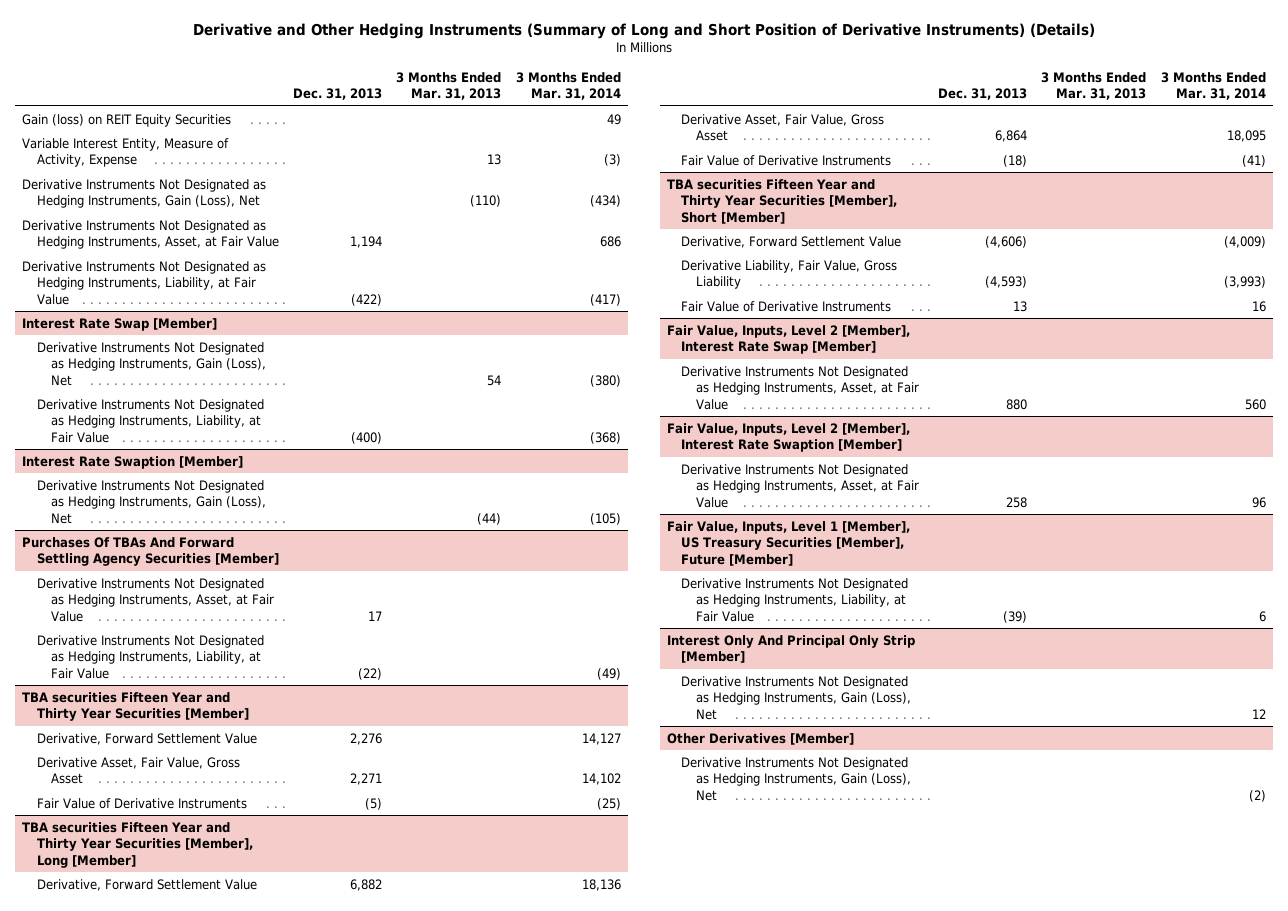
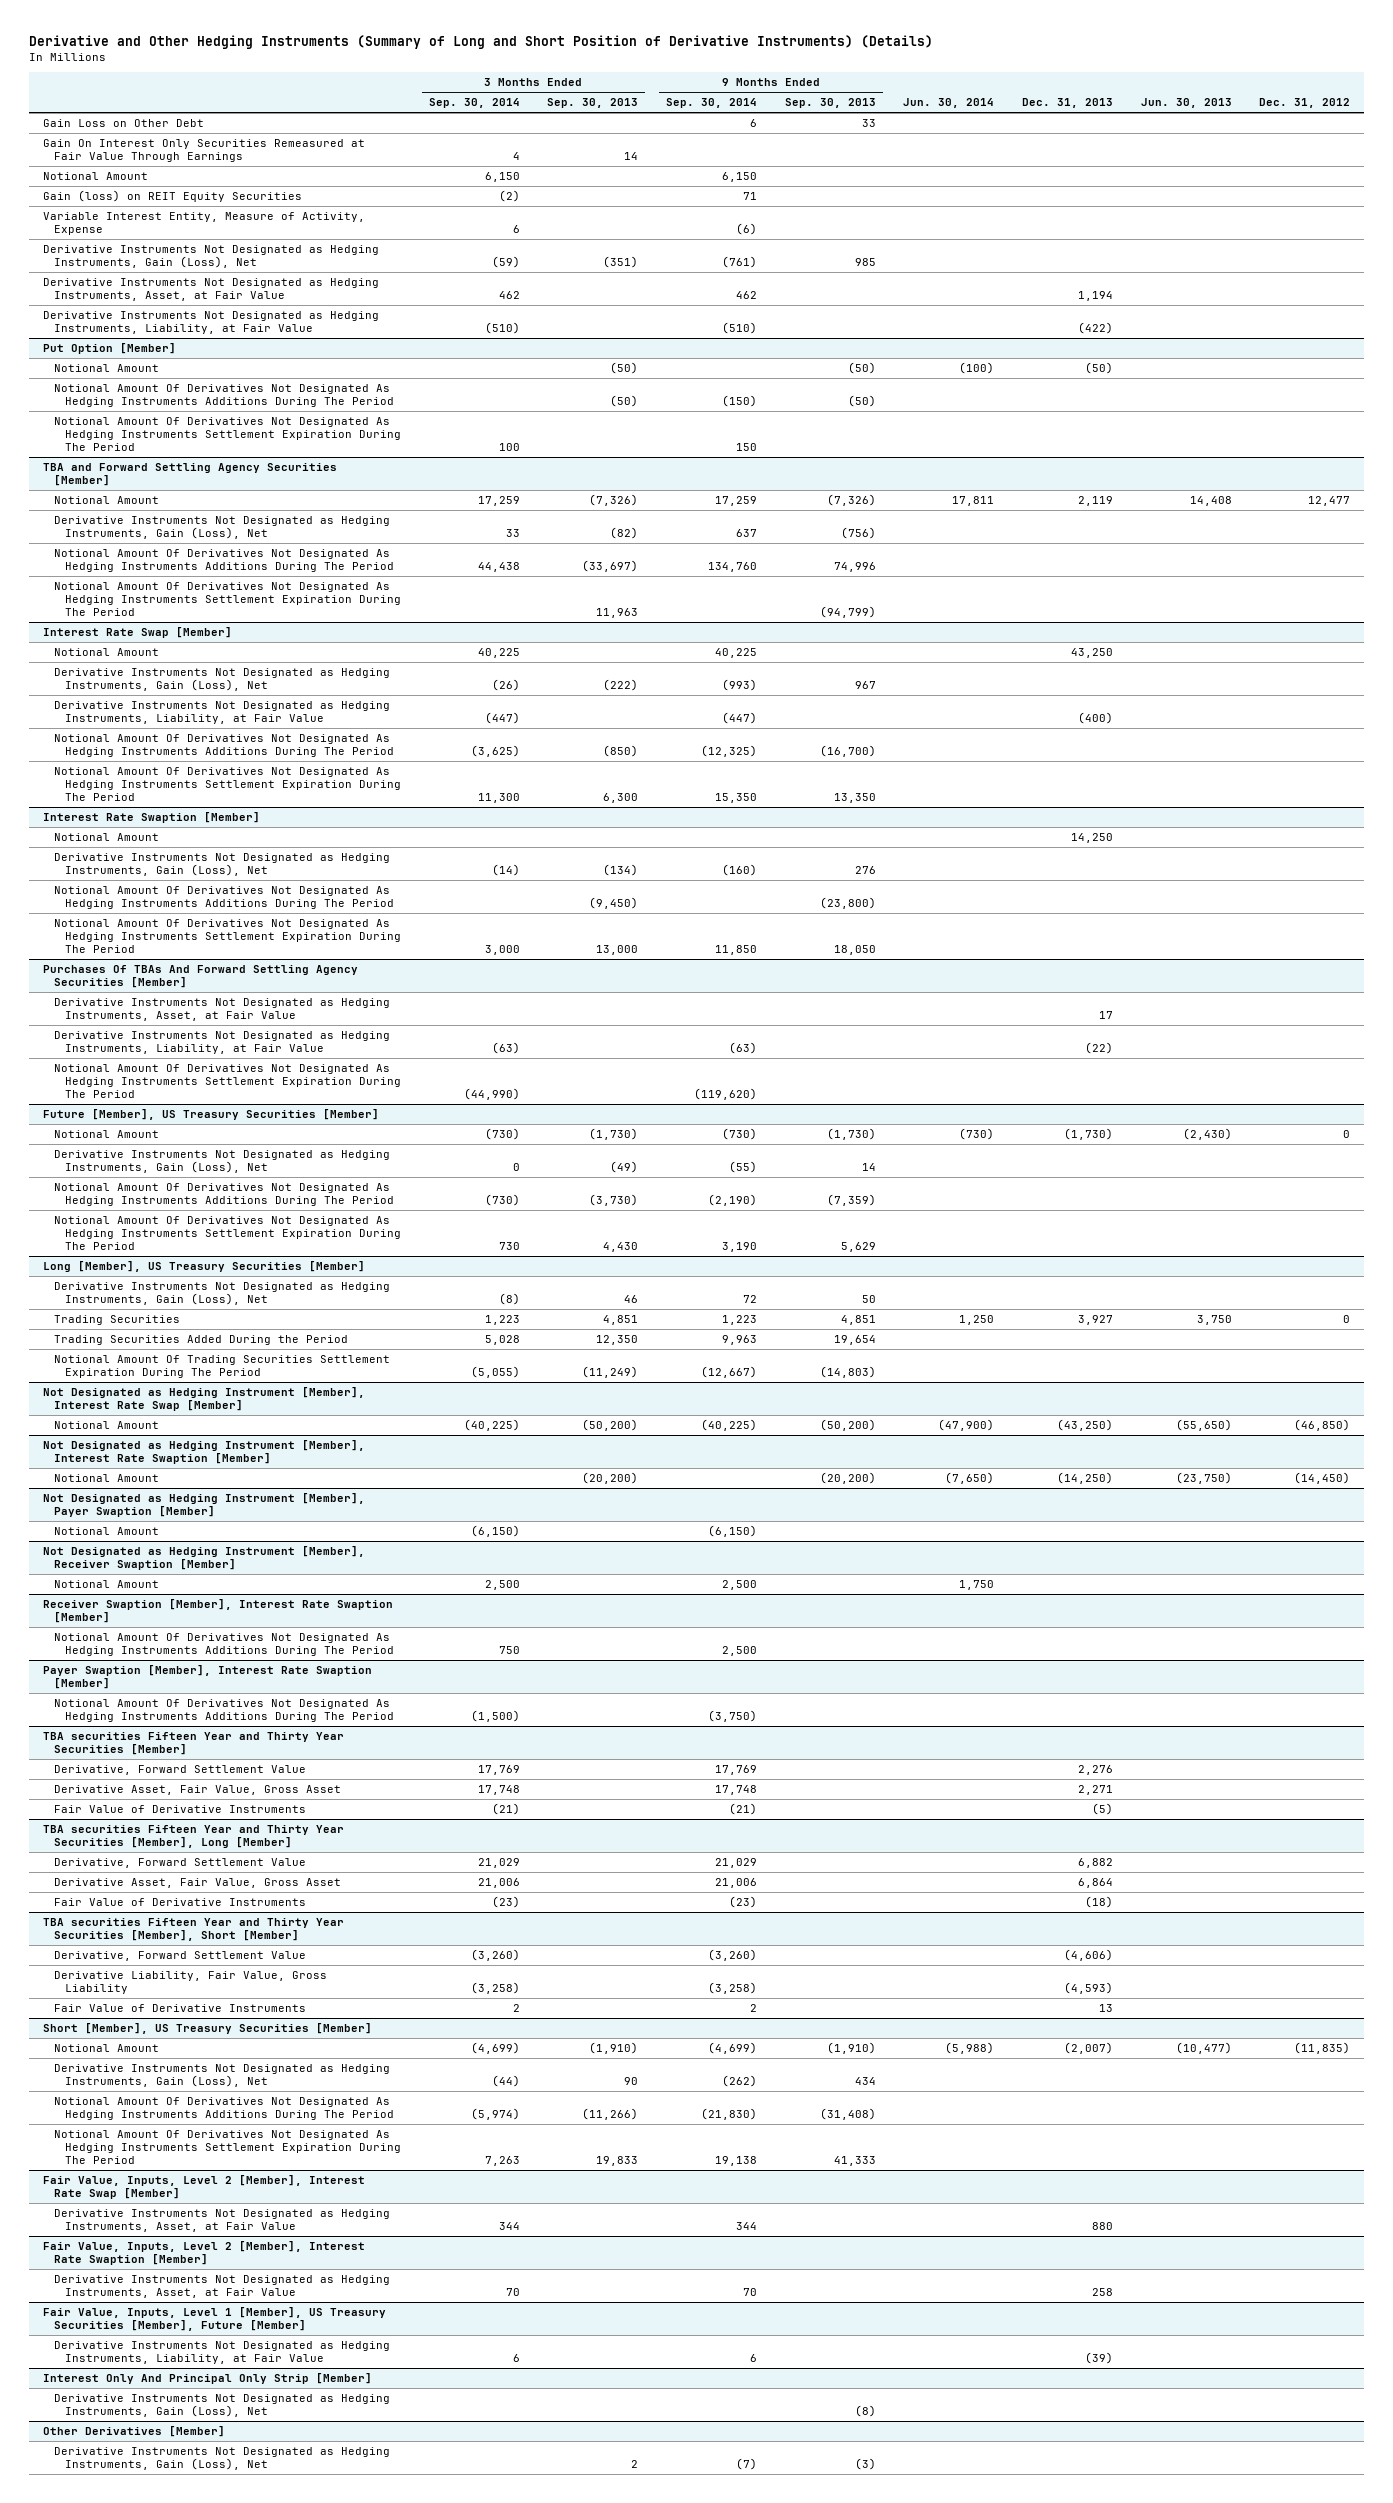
- | Dec. 31, 2013 | 3 Months Ended Mar. 31, 2013 | 3 Months Ended Mar. 31, 2014
+ | 3 Months Ended Sep. 30, 2014 | 3 Months Ended Sep. 30, 2013 | 9 Months Ended Sep. 30, 2014 | 9 Months Ended Sep. 30, 2013 | Jun. 30, 2014 | Dec. 31, 2013 | Jun. 30, 2013 | Dec. 31, 2012
+ Gain Loss on Other Debt | | | 6 | 33 | | | |
+ Gain On Interest Only Securities Remeasured at Fair Value Through Earnings | 4 | 14 | | | | | |
+ Notional Amount | 6,150 | | 6,150 | | | | |
+ Put Option [Member]
+ Notional Amount | | (50) | | (50) | (100) | (50) | |
+ Notional Amount Of Derivatives Not Designated As Hedging Instruments Additions During The Period | | (50) | (150) | (50) | | | |
+ Notional Amount Of Derivatives Not Designated As Hedging Instruments Settlement Expiration During The Period | 100 | | 150 | | | | |
+ TBA and Forward Settling Agency Securities [Member]
+ Notional Amount | 17,259 | (7,326) | 17,259 | (7,326) | 17,811 | 2,119 | 14,408 | 12,477
+ Derivative Instruments Not Designated as Hedging Instruments, Gain (Loss), Net | 33 | (82) | 637 | (756) | | | |
+ Notional Amount Of Derivatives Not Designated As Hedging Instruments Additions During The Period | 44,438 | (33,697) | 134,760 | 74,996 | | | |
+ Notional Amount Of Derivatives Not Designated As Hedging Instruments Settlement Expiration During The Period | | 11,963 | | (94,799) | | | |
@ Interest Rate Swap [Member]
+ Notional Amount | 40,225 | | 40,225 | | | 43,250 | |
+ Notional Amount Of Derivatives Not Designated As Hedging Instruments Additions During The Period | (3,625) | (850) | (12,325) | (16,700) | | | |
+ Notional Amount Of Derivatives Not Designated As Hedging Instruments Settlement Expiration During The Period | 11,300 | 6,300 | 15,350 | 13,350 | | | |
@ Interest Rate Swaption [Member]
+ Notional Amount | | | | | | 14,250 | |
+ Notional Amount Of Derivatives Not Designated As Hedging Instruments Additions During The Period | | (9,450) | | (23,800) | | | |
+ Notional Amount Of Derivatives Not Designated As Hedging Instruments Settlement Expiration During The Period | 3,000 | 13,000 | 11,850 | 18,050 | | | |
@ Purchases Of TBAs And Forward Settling Agency Securities [Member]
+ Notional Amount Of Derivatives Not Designated As Hedging Instruments Settlement Expiration During The Period | (44,990) | | (119,620) | | | | |
+ Future [Member], US Treasury Securities [Member]
+ Notional Amount | (730) | (1,730) | (730) | (1,730) | (730) | (1,730) | (2,430) | 0
+ Derivative Instruments Not Designated as Hedging Instruments, Gain (Loss), Net | 0 | (49) | (55) | 14 | | | |
+ Notional Amount Of Derivatives Not Designated As Hedging Instruments Additions During The Period | (730) | (3,730) | (2,190) | (7,359) | | | |
+ Notional Amount Of Derivatives Not Designated As Hedging Instruments Settlement Expiration During The Period | 730 | 4,430 | 3,190 | 5,629 | | | |
+ Long [Member], US Treasury Securities [Member]
+ Derivative Instruments Not Designated as Hedging Instruments, Gain (Loss), Net | (8) | 46 | 72 | 50 | | | |
+ Trading Securities | 1,223 | 4,851 | 1,223 | 4,851 | 1,250 | 3,927 | 3,750 | 0
+ Trading Securities Added During the Period | 5,028 | 12,350 | 9,963 | 19,654 | | | |
+ Notional Amount Of Trading Securities Settlement Expiration During The Period | (5,055) | (11,249) | (12,667) | (14,803) | | | |
+ Not Designated as Hedging Instrument [Member], Interest Rate Swap [Member]
+ Notional Amount | (40,225) | (50,200) | (40,225) | (50,200) | (47,900) | (43,250) | (55,650) | (46,850)
+ Not Designated as Hedging Instrument [Member], Interest Rate Swaption [Member]
+ Notional Amount | | (20,200) | | (20,200) | (7,650) | (14,250) | (23,750) | (14,450)
+ Not Designated as Hedging Instrument [Member], Payer Swaption [Member]
+ Notional Amount | (6,150) | | (6,150) | | | | |
+ Not Designated as Hedging Instrument [Member], Receiver Swaption [Member]
+ Notional Amount | 2,500 | | 2,500 | | 1,750 | | |
+ Receiver Swaption [Member], Interest Rate Swaption [Member]
+ Notional Amount Of Derivatives Not Designated As Hedging Instruments Additions During The Period | 750 | | 2,500 | | | | |
+ Payer Swaption [Member], Interest Rate Swaption [Member]
+ Notional Amount Of Derivatives Not Designated As Hedging Instruments Additions During The Period | (1,500) | | (3,750) | | | | |
+ Short [Member], US Treasury Securities [Member]
+ Notional Amount | (4,699) | (1,910) | (4,699) | (1,910) | (5,988) | (2,007) | (10,477) | (11,835)
+ Derivative Instruments Not Designated as Hedging Instruments, Gain (Loss), Net | (44) | 90 | (262) | 434 | | | |
+ Notional Amount Of Derivatives Not Designated As Hedging Instruments Additions During The Period | (5,974) | (11,266) | (21,830) | (31,408) | | | |
+ Notional Amount Of Derivatives Not Designated As Hedging Instruments Settlement Expiration During The Period | 7,263 | 19,833 | 19,138 | 41,333 | | | |

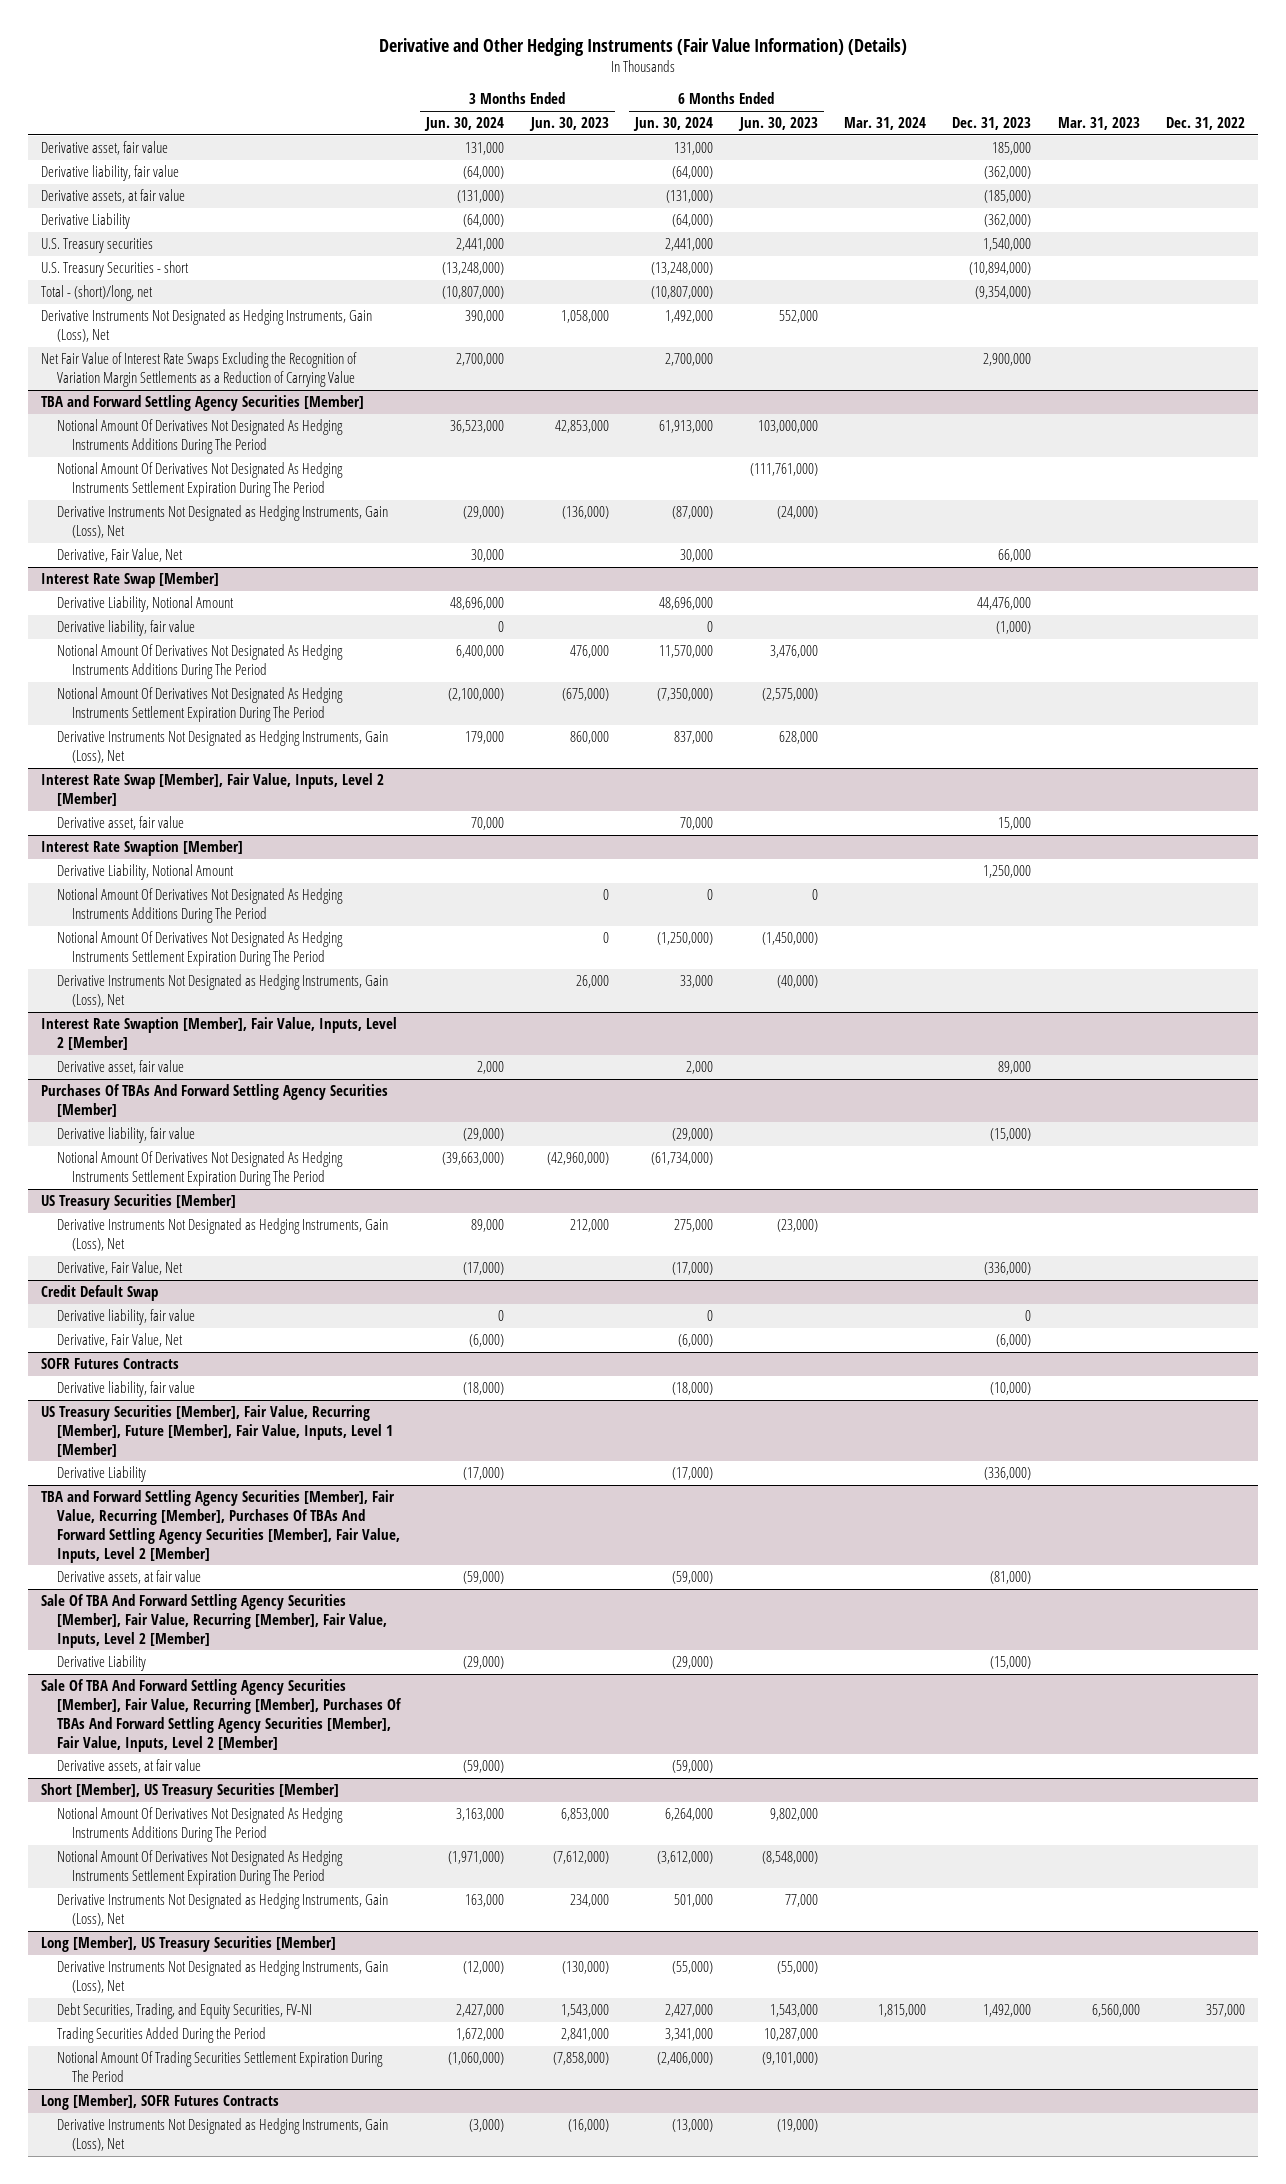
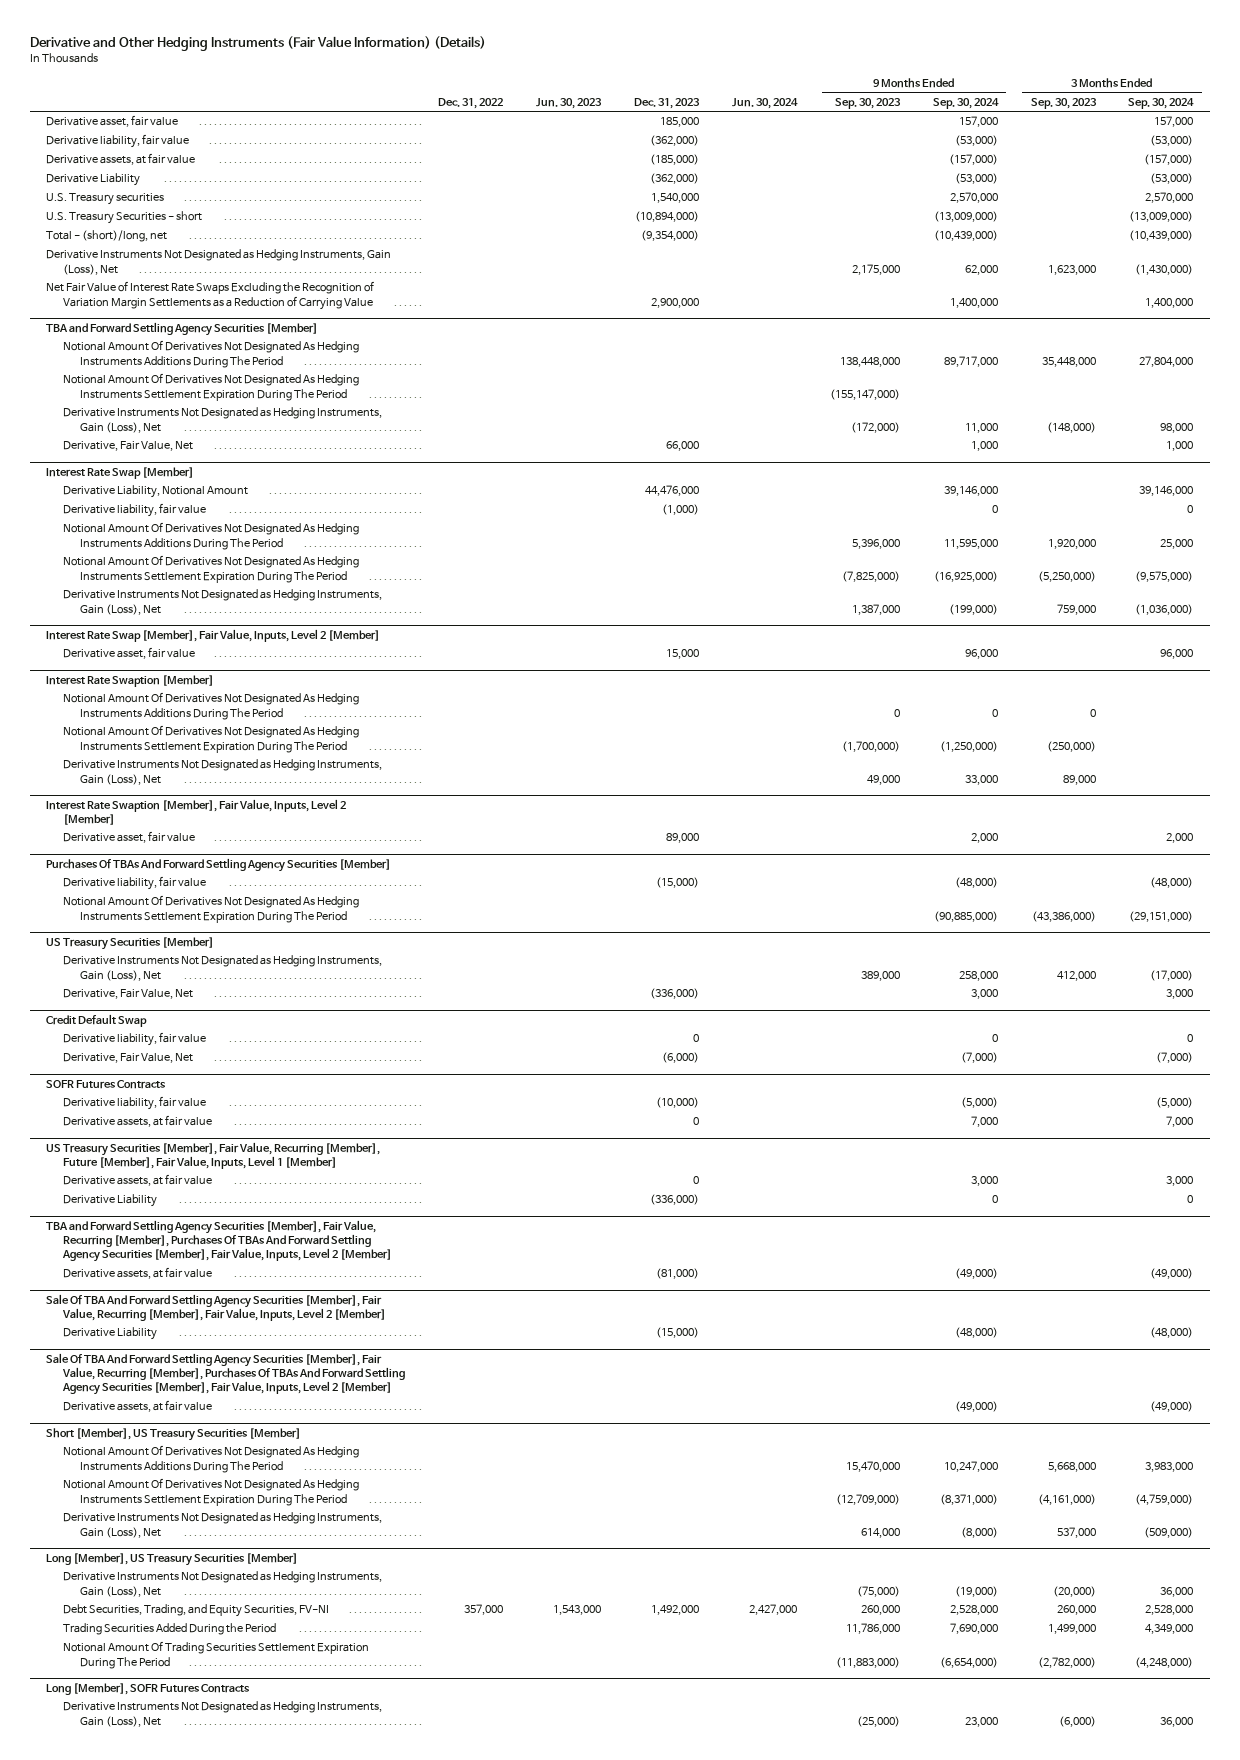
- | 3 Months Ended Jun. 30, 2024 | 3 Months Ended Jun. 30, 2023 | 6 Months Ended Jun. 30, 2024 | 6 Months Ended Jun. 30, 2023 | Mar. 31, 2024 | Dec. 31, 2023 | Mar. 31, 2023 | Dec. 31, 2022
+ | Dec. 31, 2022 | Jun. 30, 2023 | Dec. 31, 2023 | Jun. 30, 2024 | 9 Months Ended Sep. 30, 2023 | 9 Months Ended Sep. 30, 2024 | 3 Months Ended Sep. 30, 2023 | 3 Months Ended Sep. 30, 2024
@ Interest Rate Swaption [Member]
- Derivative Liability, Notional Amount | | | | | | 1,250,000 | |
@ SOFR Futures Contracts
+ Derivative assets, at fair value | | | 0 | | | 7,000 | | 7,000
@ US Treasury Securities [Member], Fair Value, Recurring [Member], Future [Member], Fair Value, Inputs, Level 1 [Member]
+ Derivative assets, at fair value | | | 0 | | | 3,000 | | 3,000

